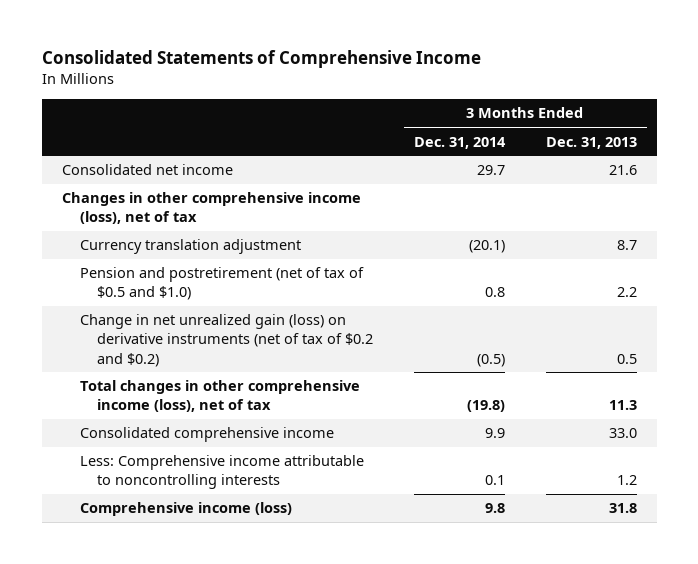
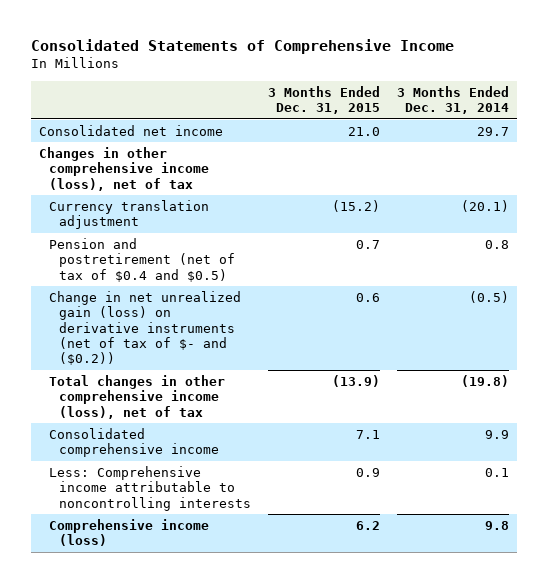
- | 3 Months Ended Dec. 31, 2014 | 3 Months Ended Dec. 31, 2013
+ | 3 Months Ended Dec. 31, 2015 | 3 Months Ended Dec. 31, 2014
- Pension and postretirement (net of tax of $0.5 and $1.0) | 0.8 | 2.2
- Change in net unrealized gain (loss) on derivative instruments (net of tax of $0.2 and $0.2) | (0.5) | 0.5
+ Pension and postretirement (net of tax of $0.4 and $0.5) | 0.7 | 0.8
+ Change in net unrealized gain (loss) on derivative instruments (net of tax of $- and ($0.2)) | 0.6 | (0.5)

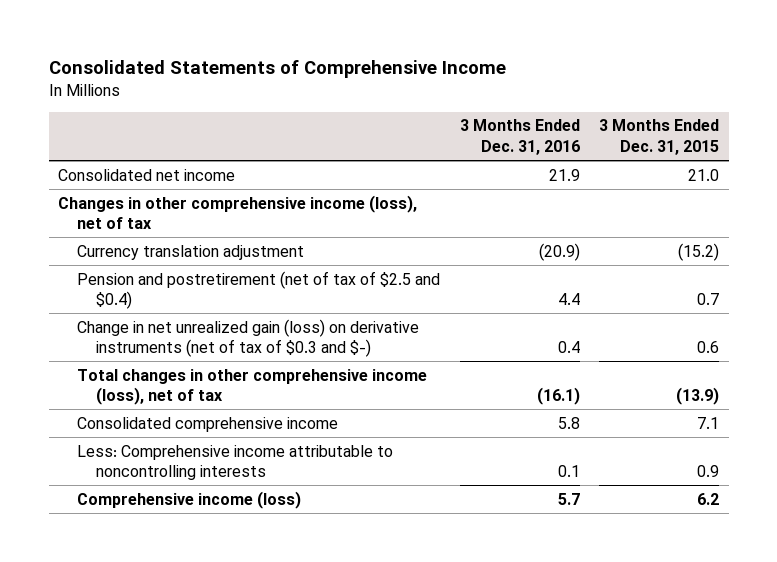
- | 3 Months Ended Dec. 31, 2015 | 3 Months Ended Dec. 31, 2014
+ | 3 Months Ended Dec. 31, 2016 | 3 Months Ended Dec. 31, 2015
- Pension and postretirement (net of tax of $0.4 and $0.5) | 0.7 | 0.8
- Change in net unrealized gain (loss) on derivative instruments (net of tax of $- and ($0.2)) | 0.6 | (0.5)
+ Pension and postretirement (net of tax of $2.5 and $0.4) | 4.4 | 0.7
+ Change in net unrealized gain (loss) on derivative instruments (net of tax of $0.3 and $-) | 0.4 | 0.6

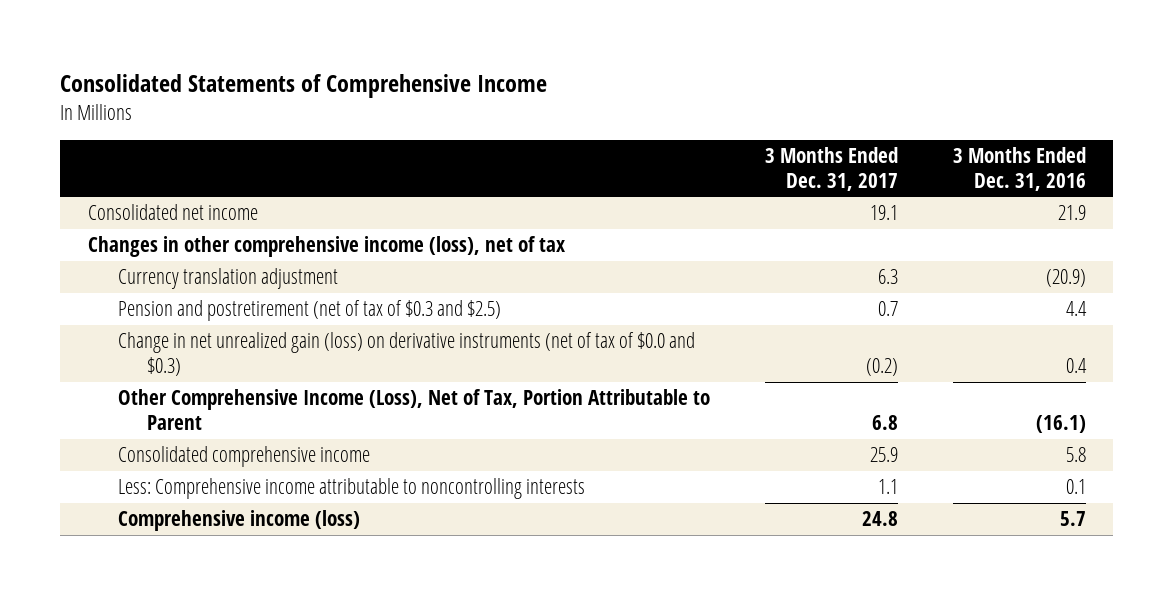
- | 3 Months Ended Dec. 31, 2016 | 3 Months Ended Dec. 31, 2015
+ | 3 Months Ended Dec. 31, 2017 | 3 Months Ended Dec. 31, 2016
- Pension and postretirement (net of tax of $2.5 and $0.4) | 4.4 | 0.7
- Change in net unrealized gain (loss) on derivative instruments (net of tax of $0.3 and $-) | 0.4 | 0.6
- Total changes in other comprehensive income (loss), net of tax | (16.1) | (13.9)
+ Pension and postretirement (net of tax of $0.3 and $2.5) | 0.7 | 4.4
+ Change in net unrealized gain (loss) on derivative instruments (net of tax of $0.0 and $0.3) | (0.2) | 0.4
+ Other Comprehensive Income (Loss), Net of Tax, Portion Attributable to Parent | 6.8 | (16.1)

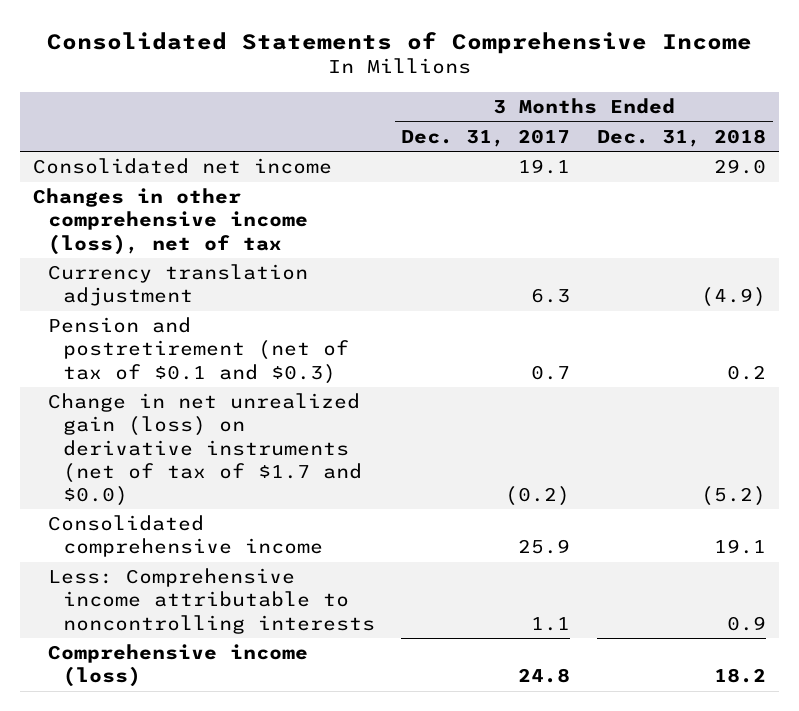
- | 3 Months Ended Dec. 31, 2017 | 3 Months Ended Dec. 31, 2016
+ | 3 Months Ended Dec. 31, 2017 | 3 Months Ended Dec. 31, 2018
- Pension and postretirement (net of tax of $0.3 and $2.5) | 0.7 | 4.4
- Change in net unrealized gain (loss) on derivative instruments (net of tax of $0.0 and $0.3) | (0.2) | 0.4
- Other Comprehensive Income (Loss), Net of Tax, Portion Attributable to Parent | 6.8 | (16.1)
+ Pension and postretirement (net of tax of $0.1 and $0.3) | 0.7 | 0.2
+ Change in net unrealized gain (loss) on derivative instruments (net of tax of $1.7 and $0.0) | (0.2) | (5.2)

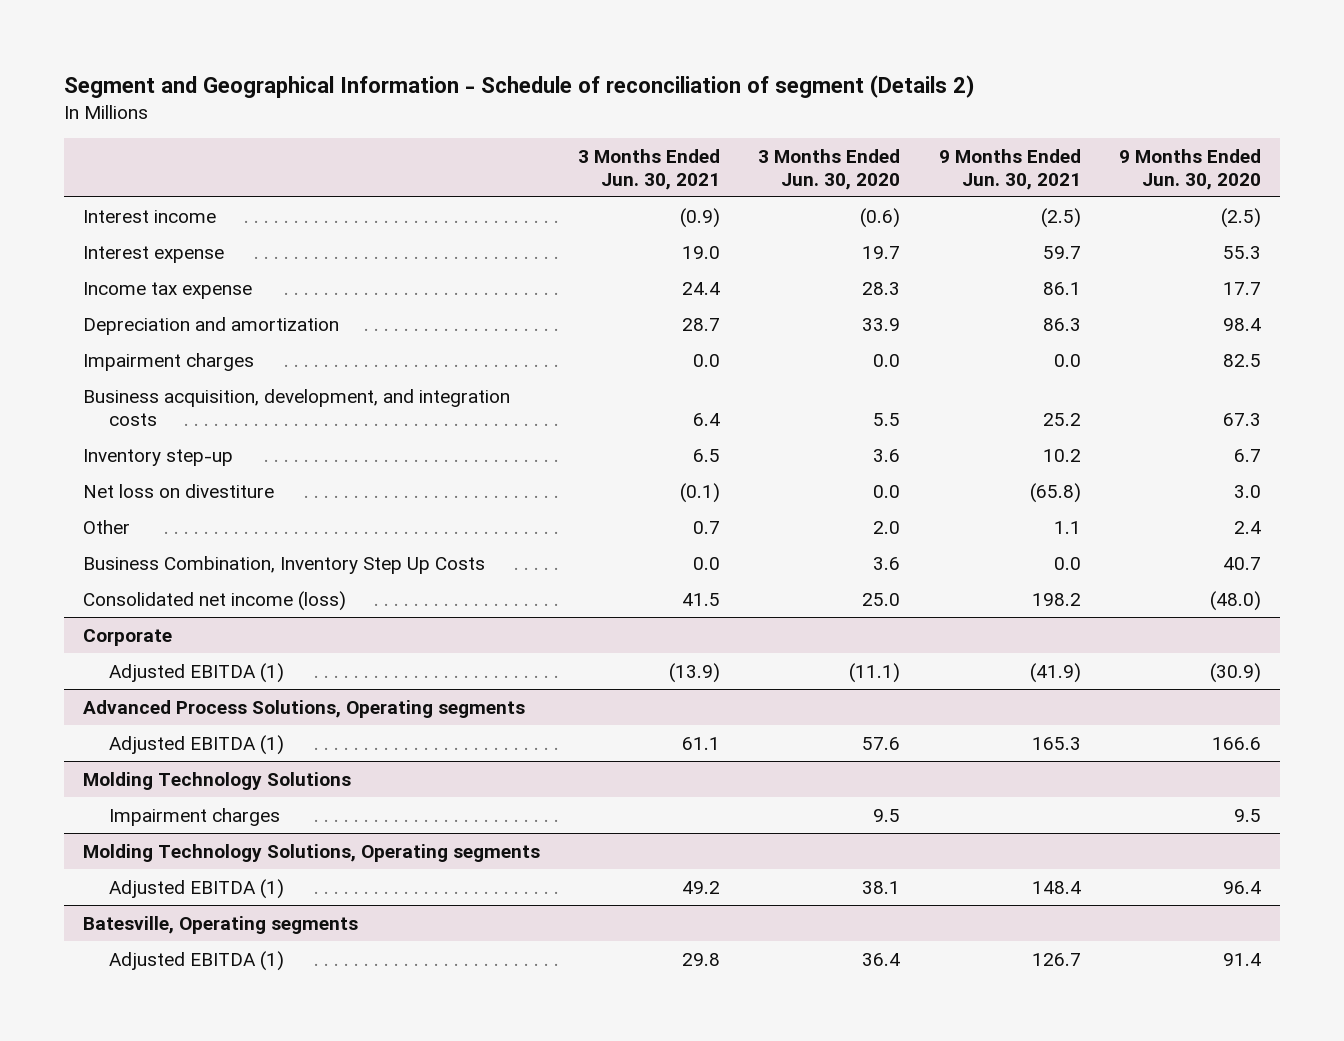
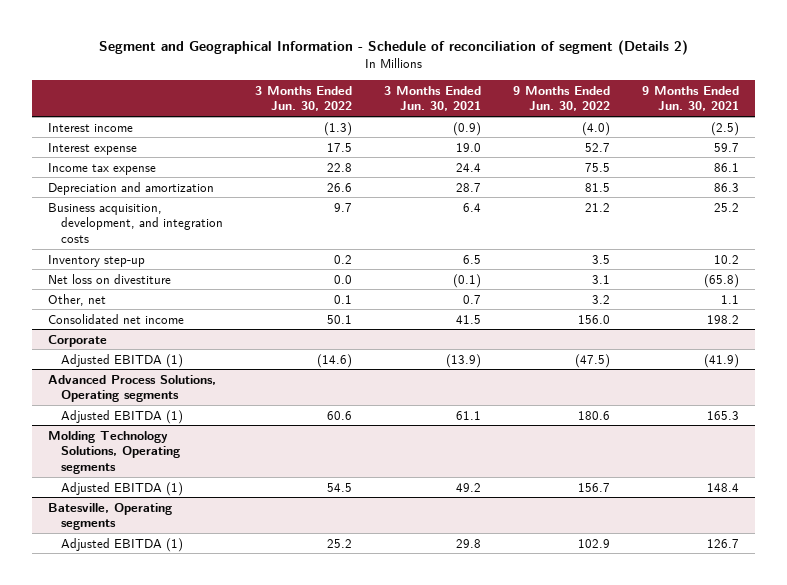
- | 3 Months Ended Jun. 30, 2021 | 3 Months Ended Jun. 30, 2020 | 9 Months Ended Jun. 30, 2021 | 9 Months Ended Jun. 30, 2020
+ | 3 Months Ended Jun. 30, 2022 | 3 Months Ended Jun. 30, 2021 | 9 Months Ended Jun. 30, 2022 | 9 Months Ended Jun. 30, 2021
- Impairment charges | 0.0 | 0.0 | 0.0 | 82.5
- Other | 0.7 | 2.0 | 1.1 | 2.4
- Business Combination, Inventory Step Up Costs | 0.0 | 3.6 | 0.0 | 40.7
- Consolidated net income (loss) | 41.5 | 25.0 | 198.2 | (48.0)
+ Other, net | 0.1 | 0.7 | 3.2 | 1.1
+ Consolidated net income | 50.1 | 41.5 | 156.0 | 198.2
- Molding Technology Solutions
- Impairment charges | | 9.5 | | 9.5

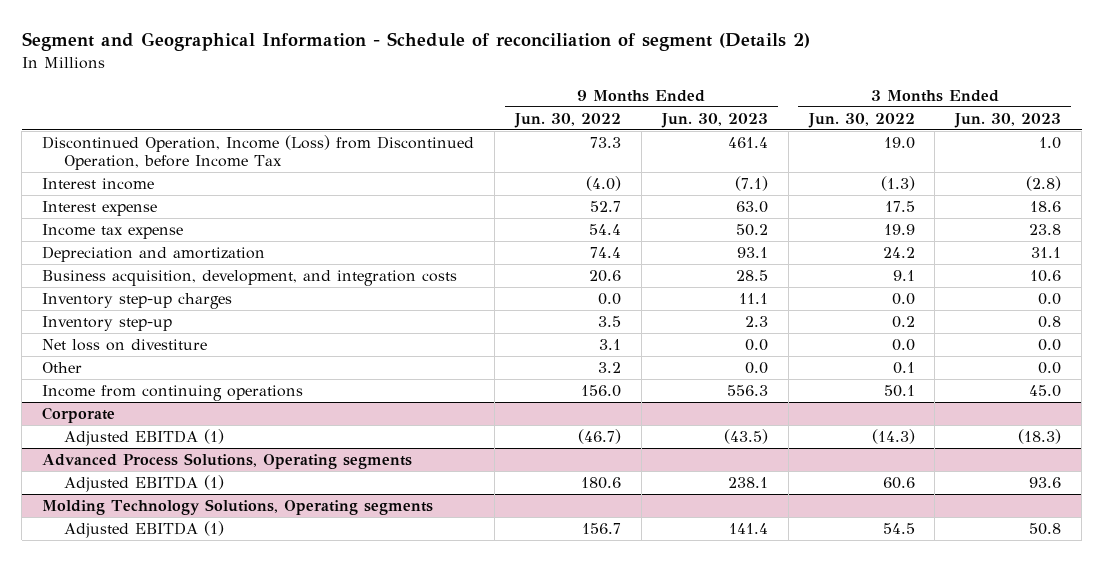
- | 3 Months Ended Jun. 30, 2022 | 3 Months Ended Jun. 30, 2021 | 9 Months Ended Jun. 30, 2022 | 9 Months Ended Jun. 30, 2021
+ | 9 Months Ended Jun. 30, 2022 | 9 Months Ended Jun. 30, 2023 | 3 Months Ended Jun. 30, 2022 | 3 Months Ended Jun. 30, 2023
+ Discontinued Operation, Income (Loss) from Discontinued Operation, before Income Tax | 73.3 | 461.4 | 19.0 | 1.0
- Income tax expense | 22.8 | 24.4 | 75.5 | 86.1
- Depreciation and amortization | 26.6 | 28.7 | 81.5 | 86.3
- Business acquisition, development, and integration costs | 9.7 | 6.4 | 21.2 | 25.2
+ Income tax expense | 54.4 | 50.2 | 19.9 | 23.8
+ Depreciation and amortization | 74.4 | 93.1 | 24.2 | 31.1
+ Business acquisition, development, and integration costs | 20.6 | 28.5 | 9.1 | 10.6
+ Inventory step-up charges | 0.0 | 11.1 | 0.0 | 0.0
- Other, net | 0.1 | 0.7 | 3.2 | 1.1
- Consolidated net income | 50.1 | 41.5 | 156.0 | 198.2
+ Other | 3.2 | 0.0 | 0.1 | 0.0
+ Income from continuing operations | 156.0 | 556.3 | 50.1 | 45.0
@ Corporate
- Adjusted EBITDA (1) | (14.6) | (13.9) | (47.5) | (41.9)
+ Adjusted EBITDA (1) | (46.7) | (43.5) | (14.3) | (18.3)
- Batesville, Operating segments
- Adjusted EBITDA (1) | 25.2 | 29.8 | 102.9 | 126.7

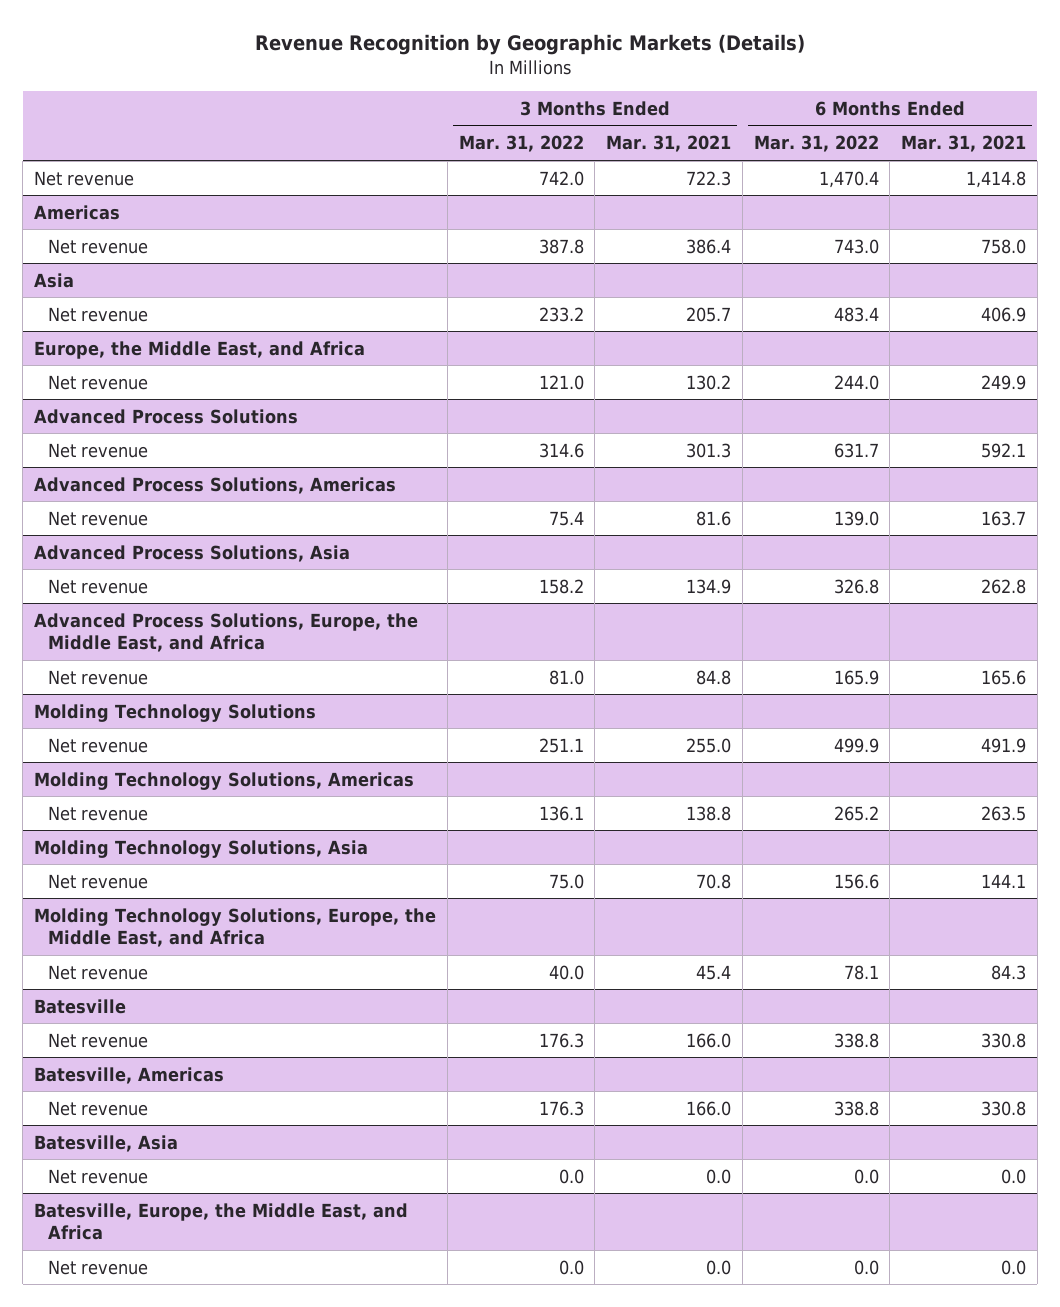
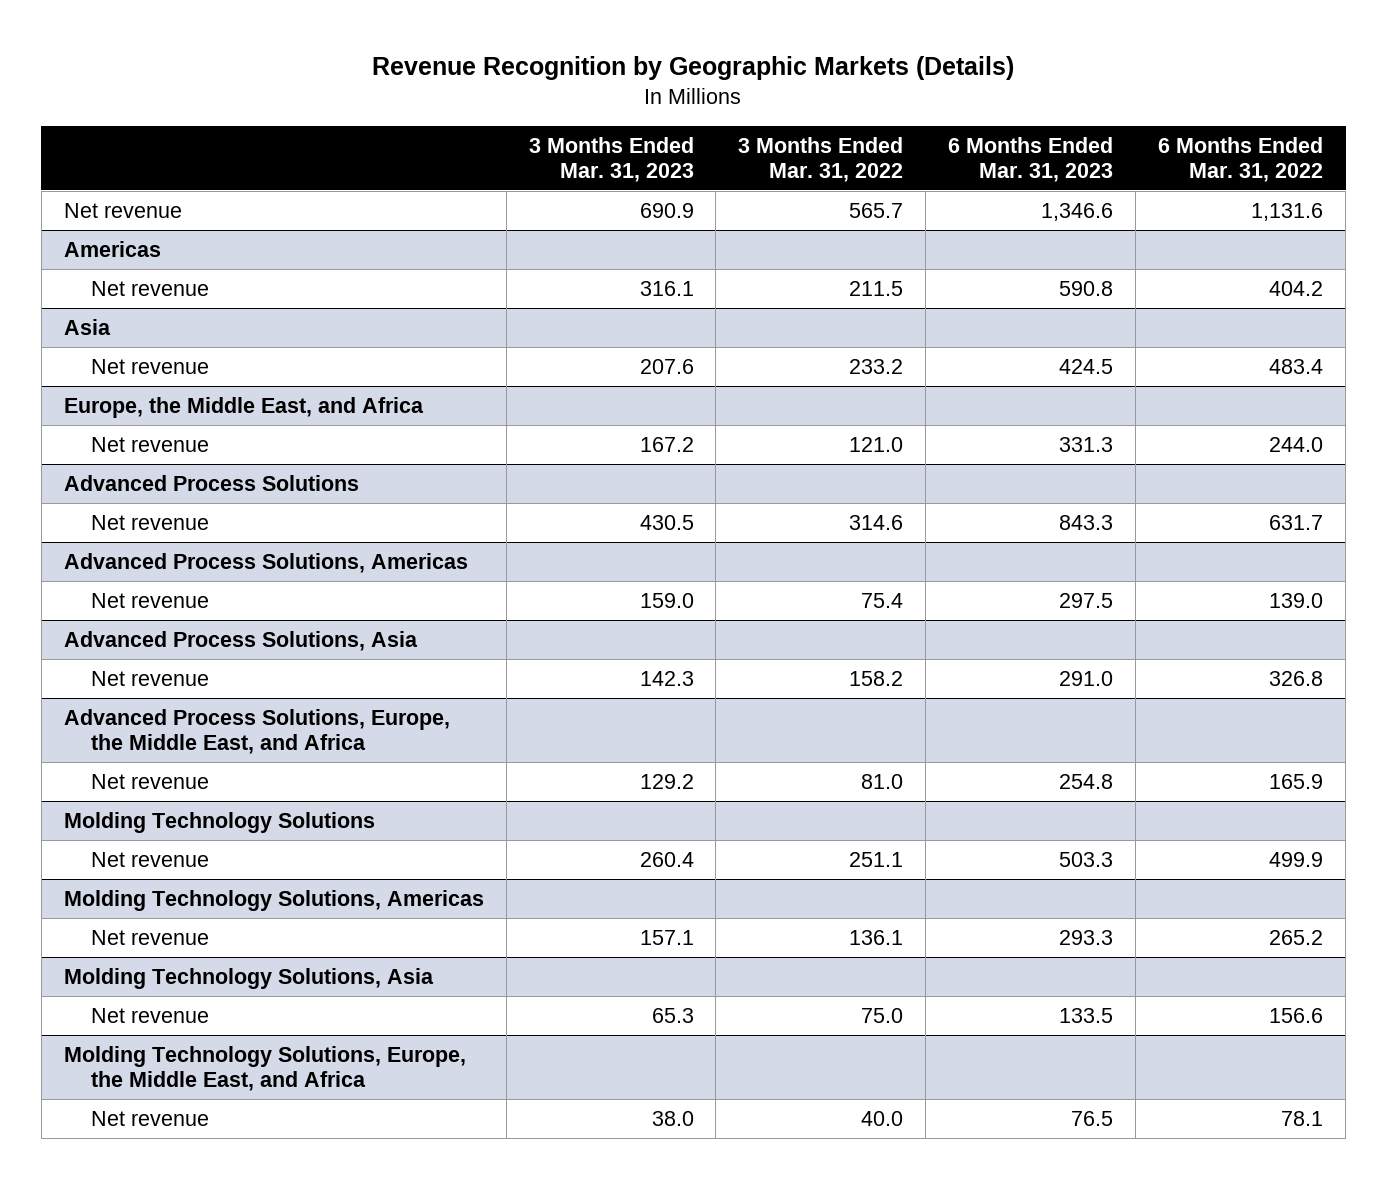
- | 3 Months Ended Mar. 31, 2022 | 3 Months Ended Mar. 31, 2021 | 6 Months Ended Mar. 31, 2022 | 6 Months Ended Mar. 31, 2021
+ | 3 Months Ended Mar. 31, 2023 | 3 Months Ended Mar. 31, 2022 | 6 Months Ended Mar. 31, 2023 | 6 Months Ended Mar. 31, 2022
- Net revenue | 742.0 | 722.3 | 1,470.4 | 1,414.8
+ Net revenue | 690.9 | 565.7 | 1,346.6 | 1,131.6
@ Americas
- Net revenue | 387.8 | 386.4 | 743.0 | 758.0
+ Net revenue | 316.1 | 211.5 | 590.8 | 404.2
- Batesville
- Net revenue | 176.3 | 166.0 | 338.8 | 330.8
- Batesville, Americas
- Net revenue | 176.3 | 166.0 | 338.8 | 330.8
- Batesville, Asia
- Net revenue | 0.0 | 0.0 | 0.0 | 0.0
- Batesville, Europe, the Middle East, and Africa
- Net revenue | 0.0 | 0.0 | 0.0 | 0.0

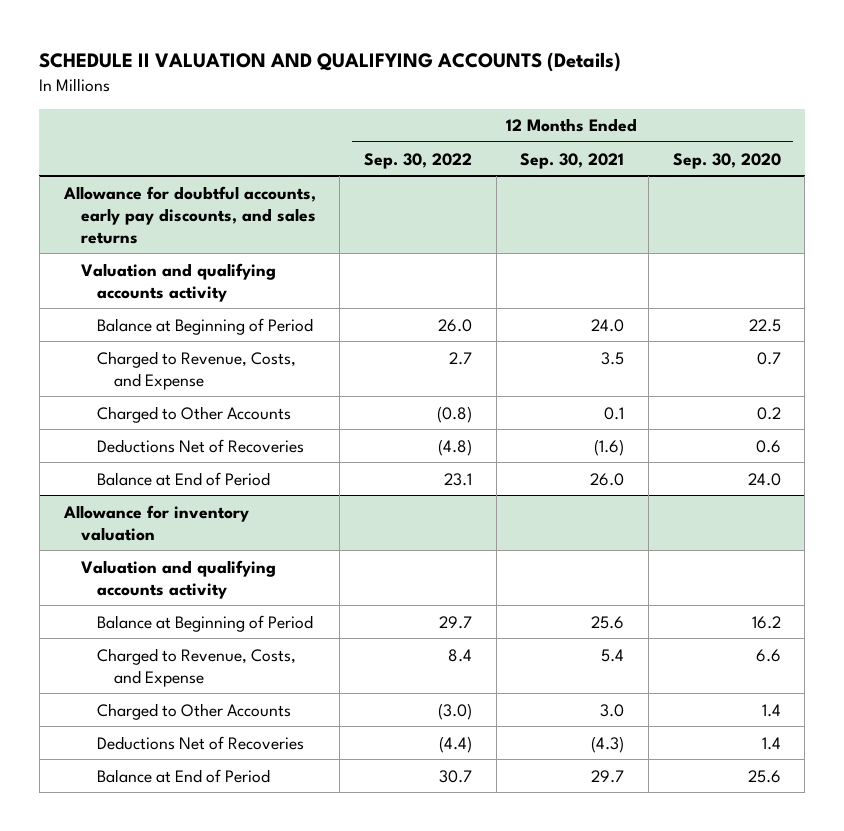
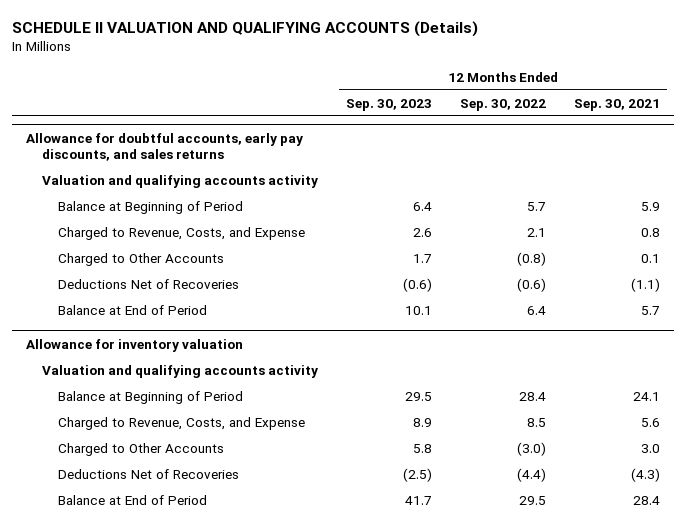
- | 12 Months Ended Sep. 30, 2022 | 12 Months Ended Sep. 30, 2021 | 12 Months Ended Sep. 30, 2020
+ | 12 Months Ended Sep. 30, 2023 | 12 Months Ended Sep. 30, 2022 | 12 Months Ended Sep. 30, 2021
@ Allowance for doubtful accounts, early pay discounts, and sales returns
- Balance at Beginning of Period | 26.0 | 24.0 | 22.5
- Charged to Revenue, Costs, and Expense | 2.7 | 3.5 | 0.7
+ Balance at Beginning of Period | 6.4 | 5.7 | 5.9
+ Charged to Revenue, Costs, and Expense | 2.6 | 2.1 | 0.8
- Deductions Net of Recoveries | (4.8) | (1.6) | 0.6
- Balance at End of Period | 23.1 | 26.0 | 24.0
+ Deductions Net of Recoveries | (0.6) | (0.6) | (1.1)
+ Balance at End of Period | 10.1 | 6.4 | 5.7
@ Allowance for inventory valuation
- Balance at Beginning of Period | 29.7 | 25.6 | 16.2
- Charged to Revenue, Costs, and Expense | 8.4 | 5.4 | 6.6
+ Balance at Beginning of Period | 29.5 | 28.4 | 24.1
+ Charged to Revenue, Costs, and Expense | 8.9 | 8.5 | 5.6
- Balance at End of Period | 30.7 | 29.7 | 25.6
+ Balance at End of Period | 41.7 | 29.5 | 28.4

